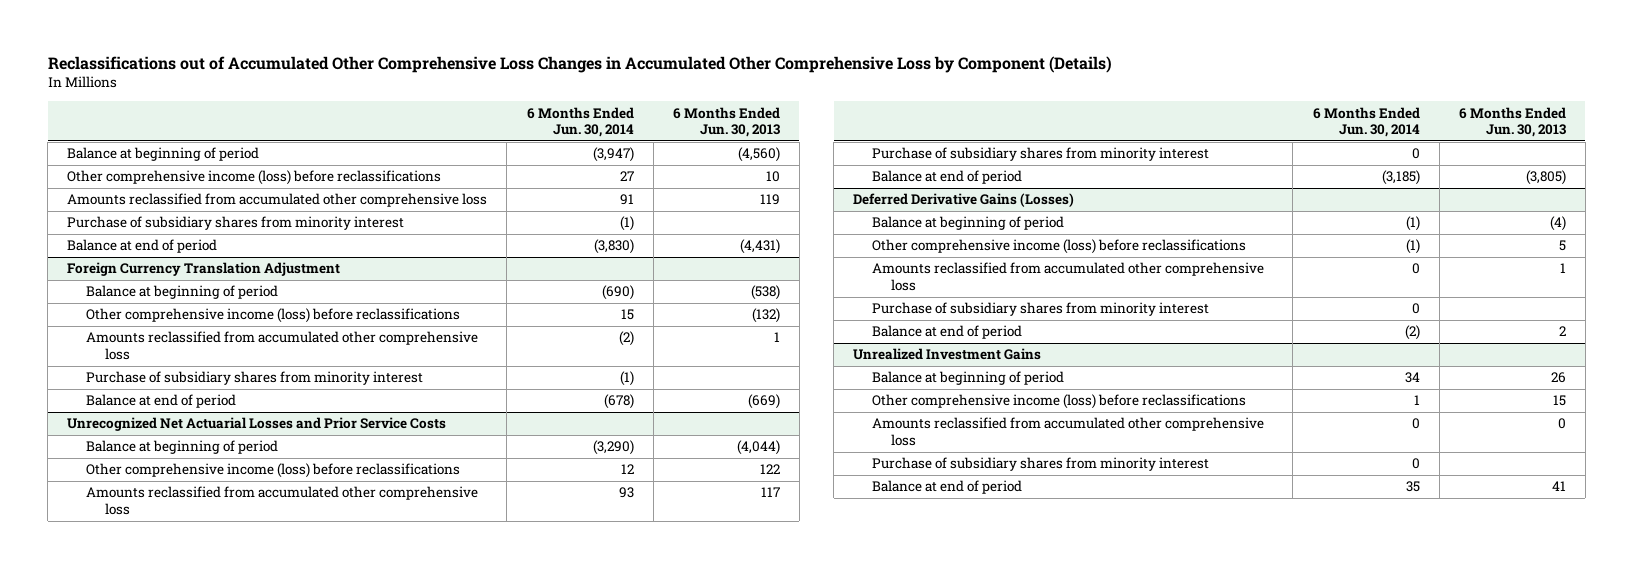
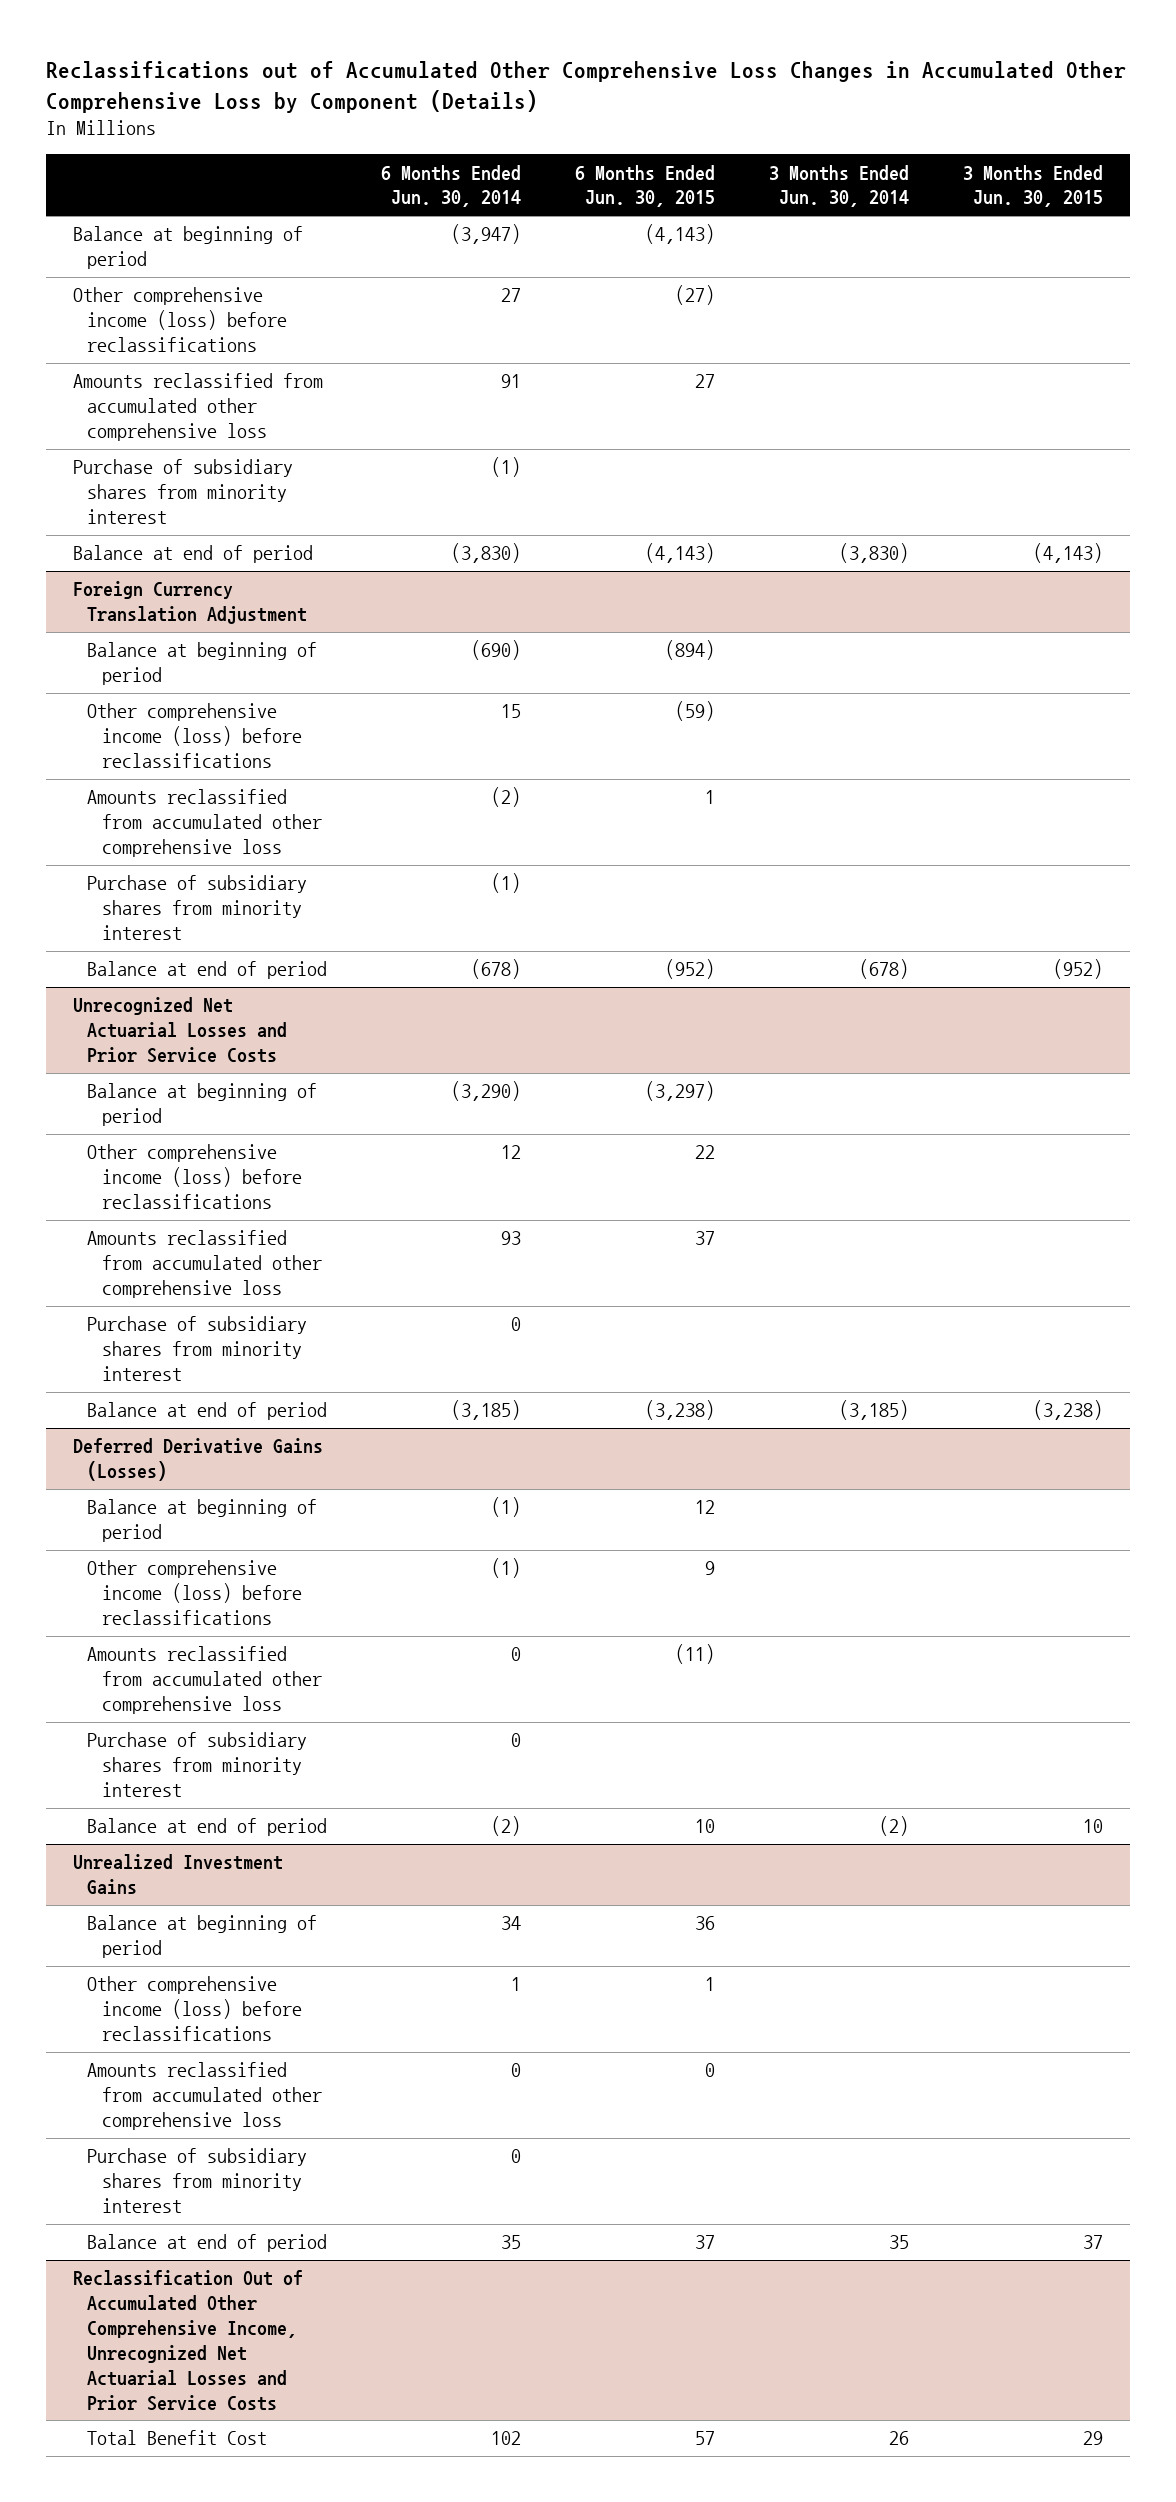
- | 6 Months Ended Jun. 30, 2014 | 6 Months Ended Jun. 30, 2013
+ | 6 Months Ended Jun. 30, 2014 | 6 Months Ended Jun. 30, 2015 | 3 Months Ended Jun. 30, 2014 | 3 Months Ended Jun. 30, 2015
+ Reclassification Out of Accumulated Other Comprehensive Income, Unrecognized Net Actuarial Losses and Prior Service Costs
+ Total Benefit Cost | 102 | 57 | 26 | 29

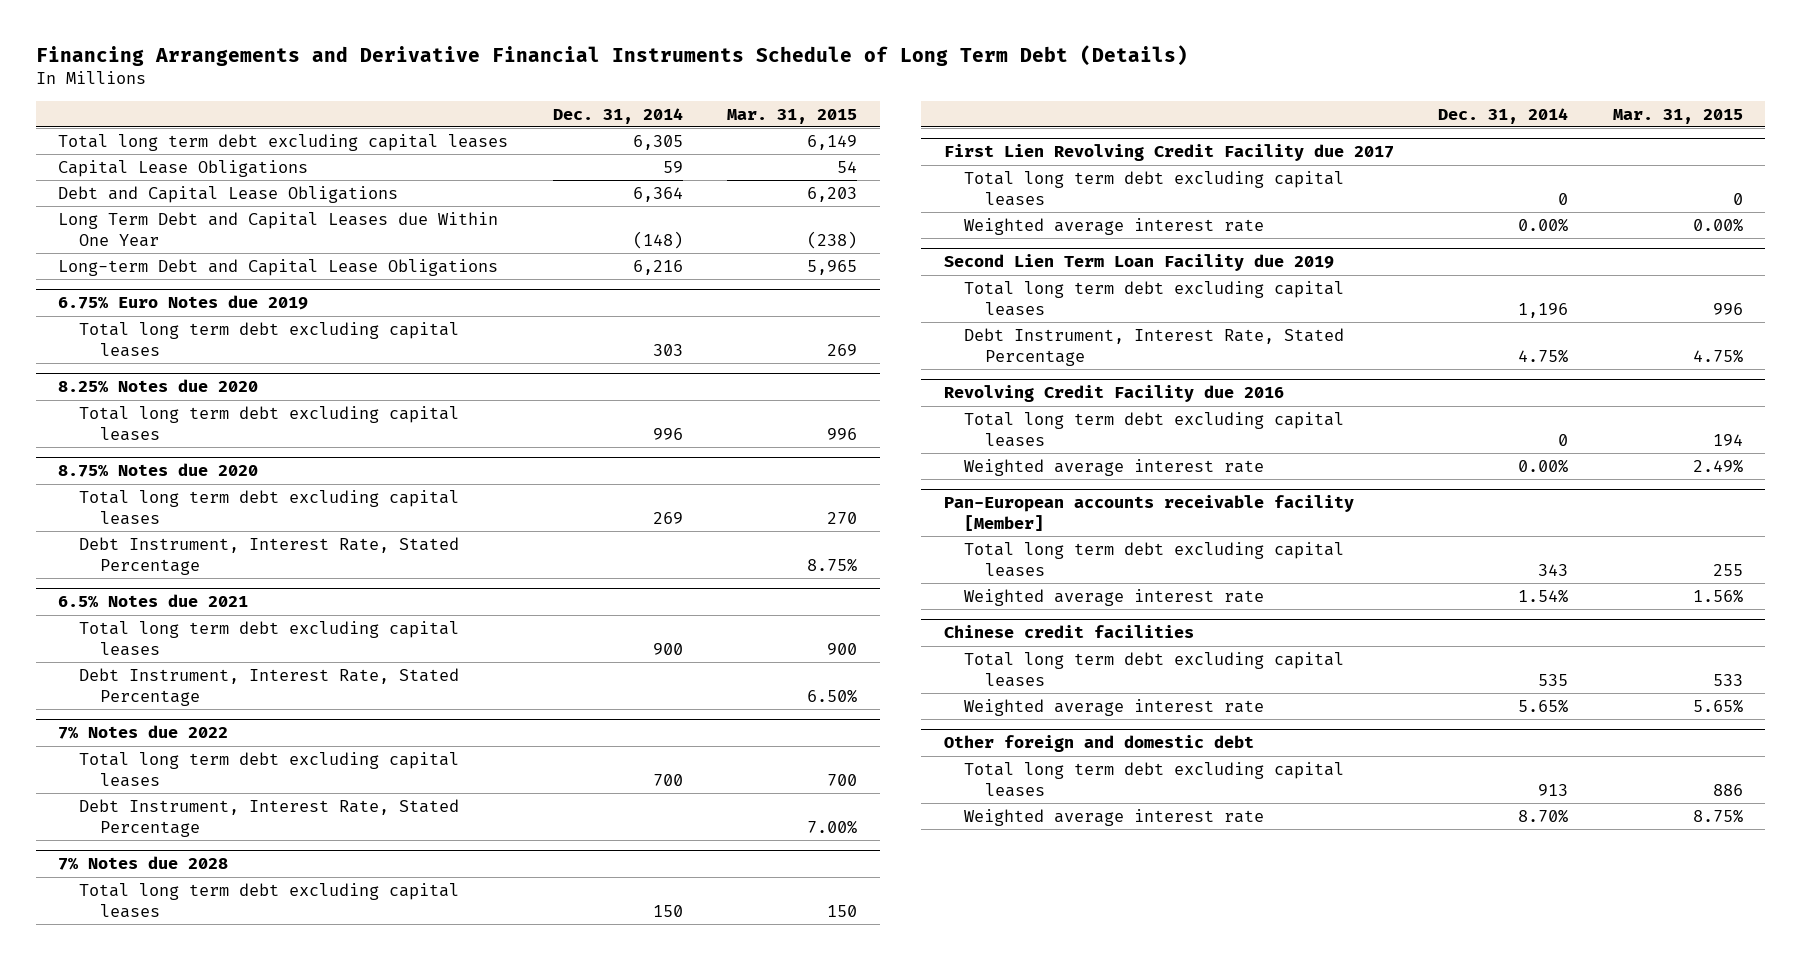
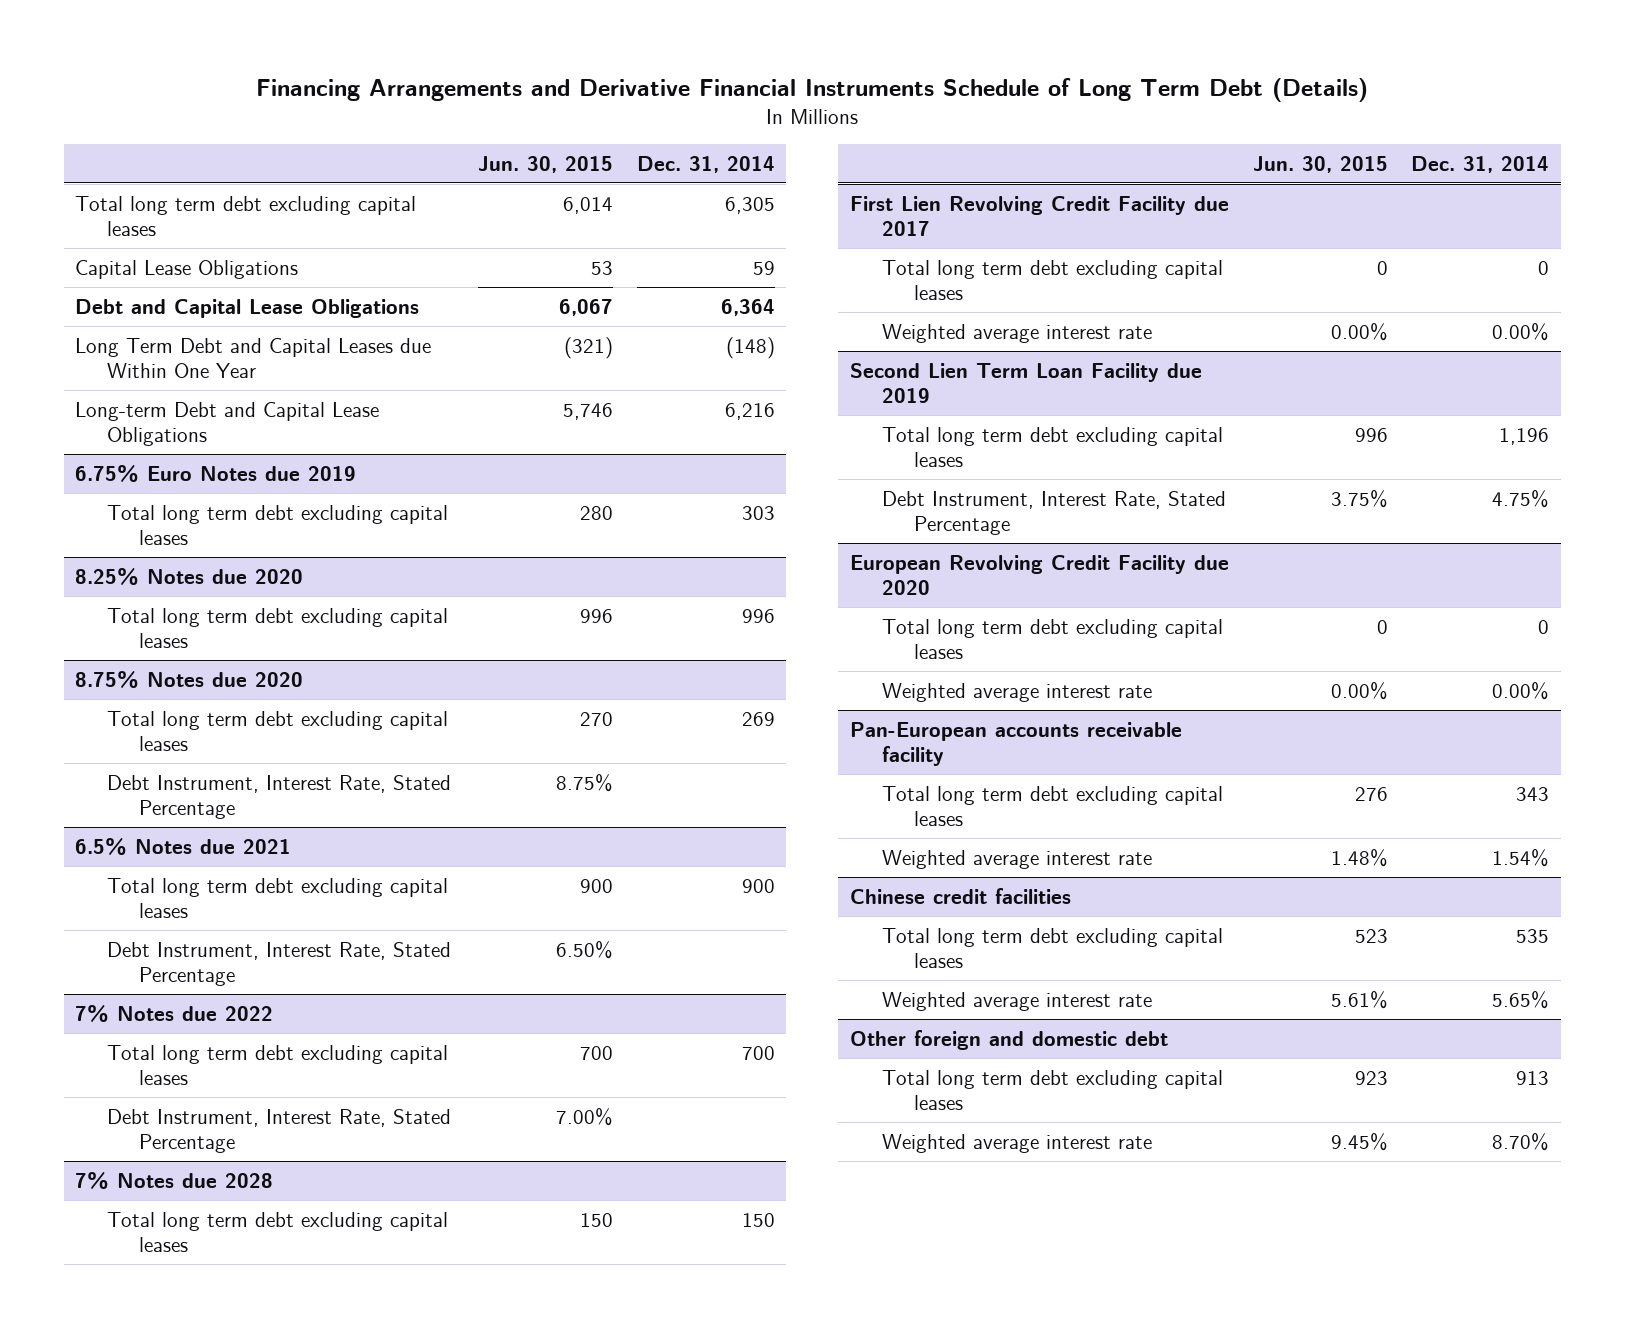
- | Dec. 31, 2014 | Mar. 31, 2015
+ | Jun. 30, 2015 | Dec. 31, 2014
- Revolving Credit Facility due 2016
+ European Revolving Credit Facility due 2020
- Pan-European accounts receivable facility [Member]
+ Pan-European accounts receivable facility

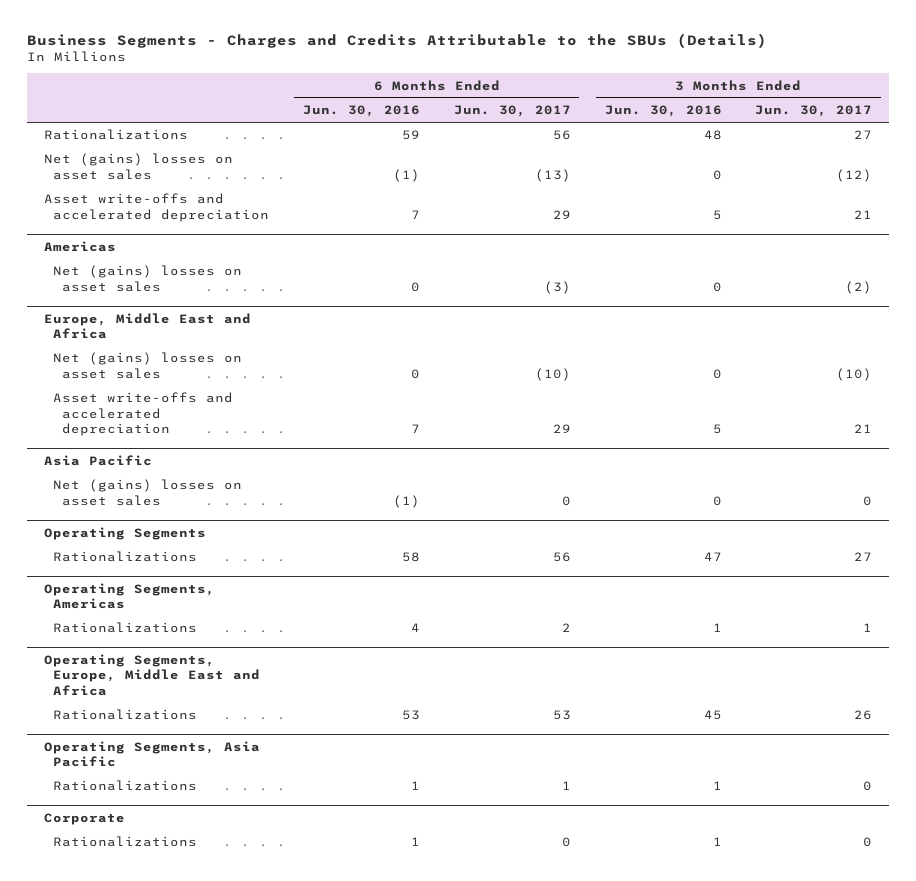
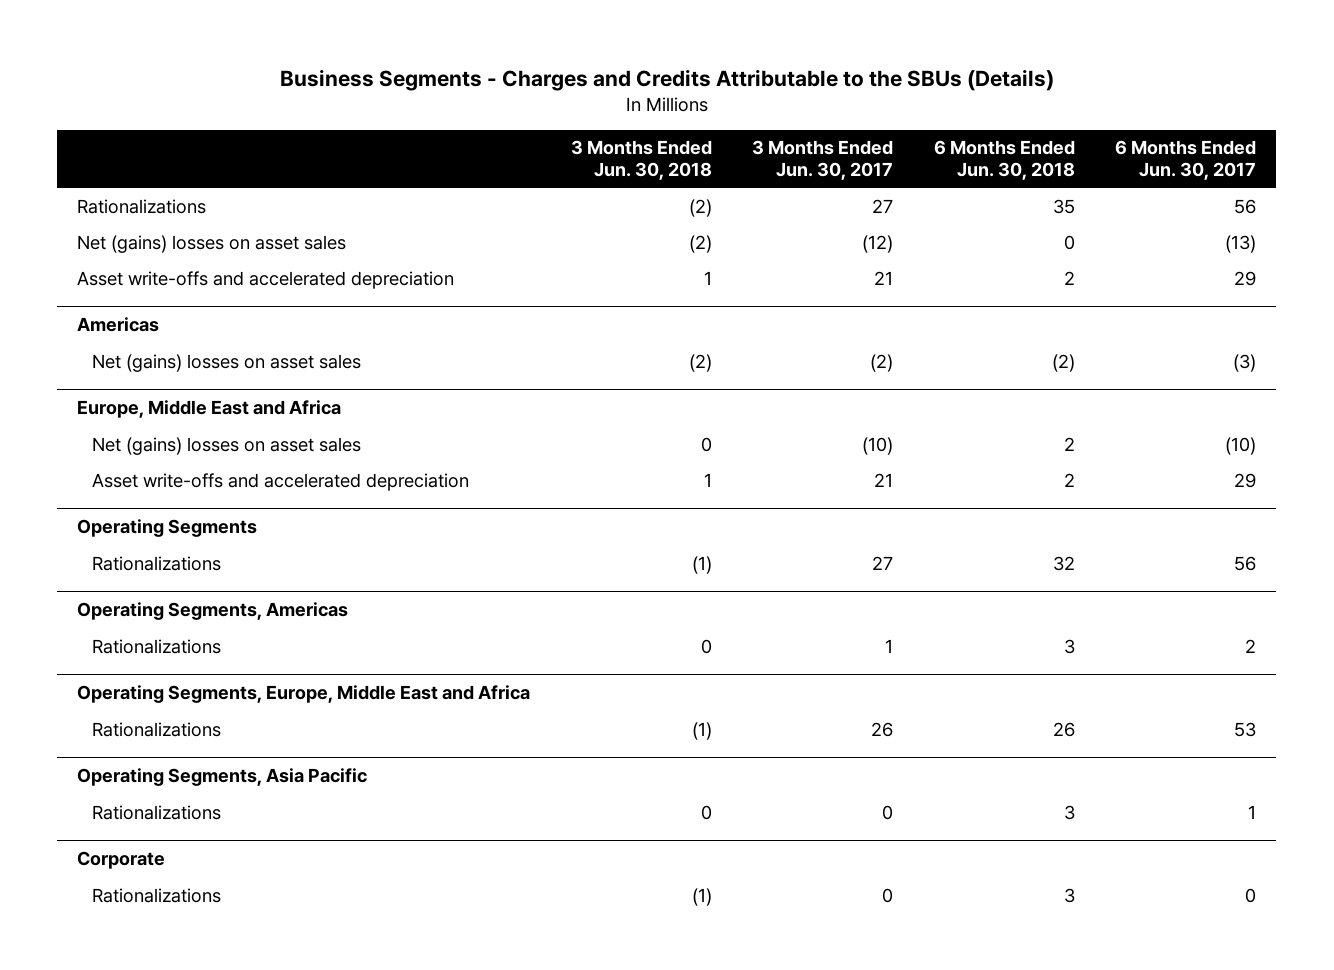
- | 6 Months Ended Jun. 30, 2016 | 6 Months Ended Jun. 30, 2017 | 3 Months Ended Jun. 30, 2016 | 3 Months Ended Jun. 30, 2017
+ | 3 Months Ended Jun. 30, 2018 | 3 Months Ended Jun. 30, 2017 | 6 Months Ended Jun. 30, 2018 | 6 Months Ended Jun. 30, 2017
- Asia Pacific
- Net (gains) losses on asset sales | (1) | 0 | 0 | 0

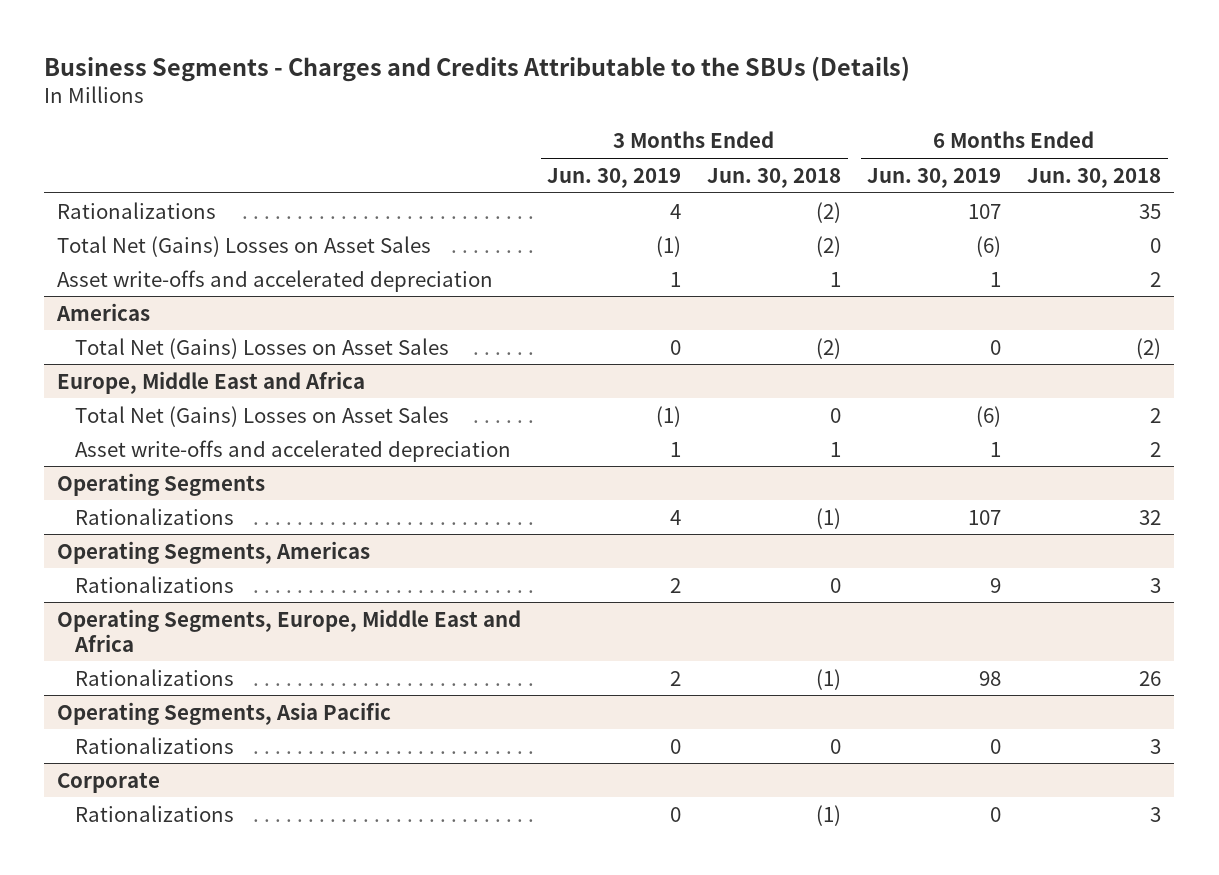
- | 3 Months Ended Jun. 30, 2018 | 3 Months Ended Jun. 30, 2017 | 6 Months Ended Jun. 30, 2018 | 6 Months Ended Jun. 30, 2017
+ | 3 Months Ended Jun. 30, 2019 | 3 Months Ended Jun. 30, 2018 | 6 Months Ended Jun. 30, 2019 | 6 Months Ended Jun. 30, 2018
- Net (gains) losses on asset sales | (2) | (12) | 0 | (13)
+ Total Net (Gains) Losses on Asset Sales | (1) | (2) | (6) | 0
@ Americas
- Net (gains) losses on asset sales | (2) | (2) | (2) | (3)
+ Total Net (Gains) Losses on Asset Sales | 0 | (2) | 0 | (2)
@ Europe, Middle East and Africa
- Net (gains) losses on asset sales | 0 | (10) | 2 | (10)
+ Total Net (Gains) Losses on Asset Sales | (1) | 0 | (6) | 2

